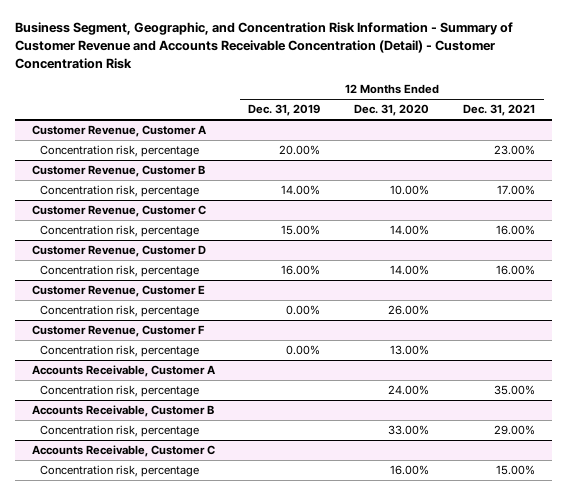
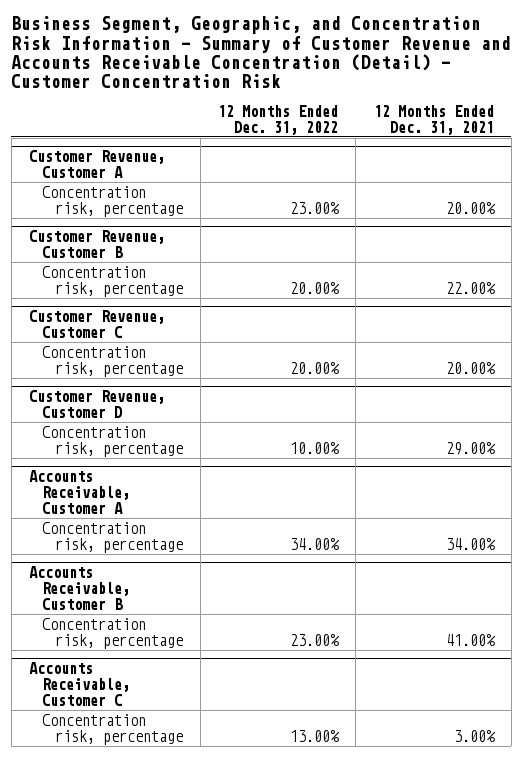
- | 12 Months Ended Dec. 31, 2019 | 12 Months Ended Dec. 31, 2020 | 12 Months Ended Dec. 31, 2021
+ | 12 Months Ended Dec. 31, 2022 | 12 Months Ended Dec. 31, 2021
@ Customer Revenue, Customer A
- Concentration risk, percentage | 20.00% | | 23.00%
+ Concentration risk, percentage | 23.00% | 20.00%
@ Customer Revenue, Customer B
- Concentration risk, percentage | 14.00% | 10.00% | 17.00%
+ Concentration risk, percentage | 20.00% | 22.00%
@ Customer Revenue, Customer C
- Concentration risk, percentage | 15.00% | 14.00% | 16.00%
+ Concentration risk, percentage | 20.00% | 20.00%
@ Customer Revenue, Customer D
- Concentration risk, percentage | 16.00% | 14.00% | 16.00%
- Customer Revenue, Customer E
- Concentration risk, percentage | 0.00% | 26.00% |
- Customer Revenue, Customer F
- Concentration risk, percentage | 0.00% | 13.00% |
@ Customer Revenue, Customer D
+ Concentration risk, percentage | 10.00% | 29.00%
@ Accounts Receivable, Customer A
- Concentration risk, percentage | | 24.00% | 35.00%
+ Concentration risk, percentage | 34.00% | 34.00%
@ Accounts Receivable, Customer B
- Concentration risk, percentage | | 33.00% | 29.00%
+ Concentration risk, percentage | 23.00% | 41.00%
@ Accounts Receivable, Customer C
- Concentration risk, percentage | | 16.00% | 15.00%
+ Concentration risk, percentage | 13.00% | 3.00%

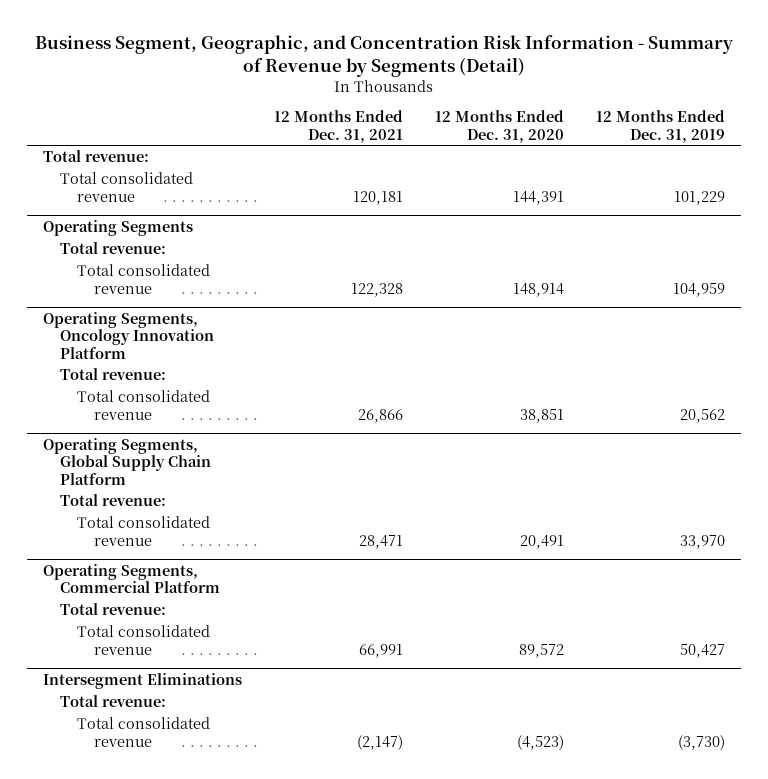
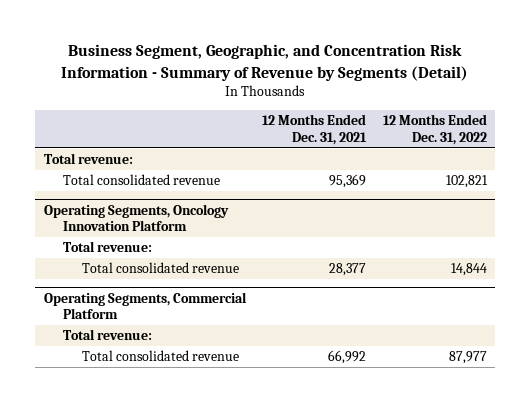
- | 12 Months Ended Dec. 31, 2021 | 12 Months Ended Dec. 31, 2020 | 12 Months Ended Dec. 31, 2019
+ | 12 Months Ended Dec. 31, 2021 | 12 Months Ended Dec. 31, 2022
- Total consolidated revenue | 120,181 | 144,391 | 101,229
- Operating Segments
- Total revenue:
- Total consolidated revenue | 122,328 | 148,914 | 104,959
+ Total consolidated revenue | 95,369 | 102,821
@ Operating Segments, Oncology Innovation Platform
- Total consolidated revenue | 26,866 | 38,851 | 20,562
- Operating Segments, Global Supply Chain Platform
- Total revenue:
- Total consolidated revenue | 28,471 | 20,491 | 33,970
@ Operating Segments, Oncology Innovation Platform
+ Total consolidated revenue | 28,377 | 14,844
@ Operating Segments, Commercial Platform
- Total consolidated revenue | 66,991 | 89,572 | 50,427
- Intersegment Eliminations
- Total revenue:
- Total consolidated revenue | (2,147) | (4,523) | (3,730)
@ Operating Segments, Commercial Platform
+ Total consolidated revenue | 66,992 | 87,977

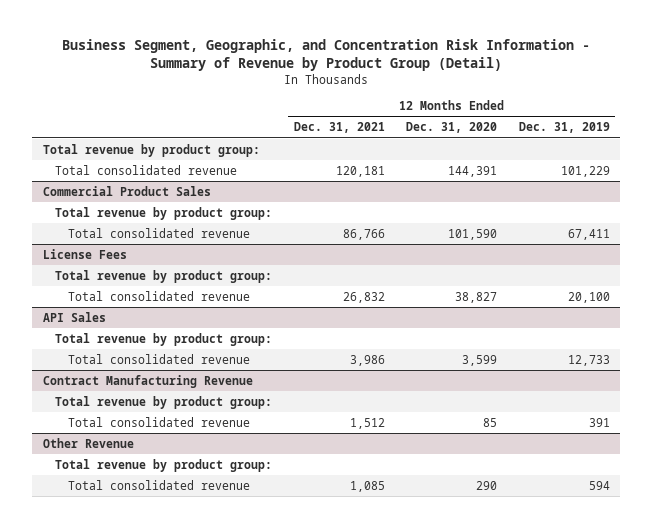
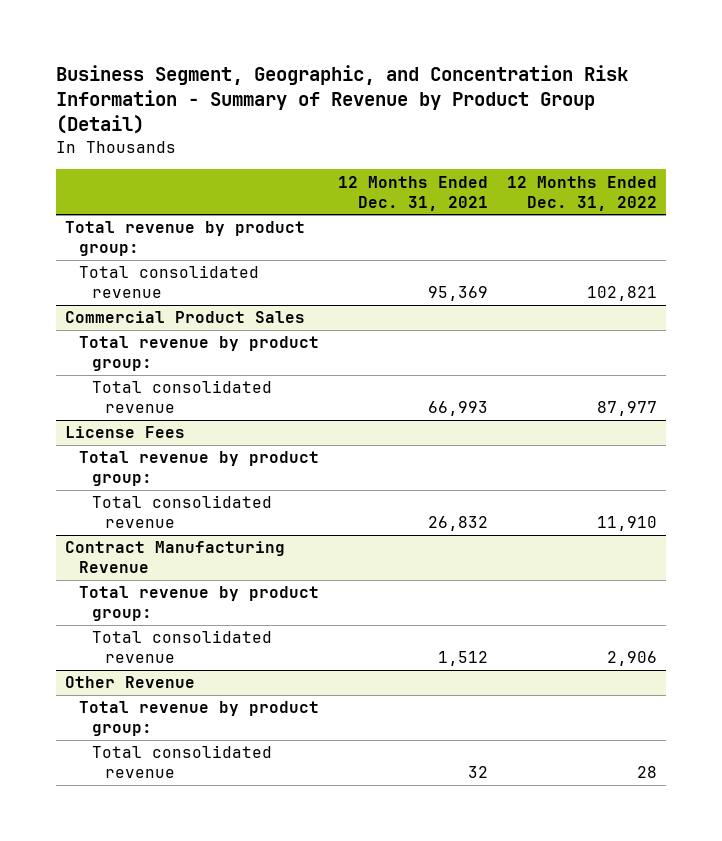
- | 12 Months Ended Dec. 31, 2021 | 12 Months Ended Dec. 31, 2020 | 12 Months Ended Dec. 31, 2019
+ | 12 Months Ended Dec. 31, 2021 | 12 Months Ended Dec. 31, 2022
- Total consolidated revenue | 120,181 | 144,391 | 101,229
+ Total consolidated revenue | 95,369 | 102,821
@ Commercial Product Sales
- Total consolidated revenue | 86,766 | 101,590 | 67,411
+ Total consolidated revenue | 66,993 | 87,977
- API Sales
- Total revenue by product group:
- Total consolidated revenue | 3,986 | 3,599 | 12,733
@ Other Revenue
- Total consolidated revenue | 1,085 | 290 | 594
+ Total consolidated revenue | 32 | 28

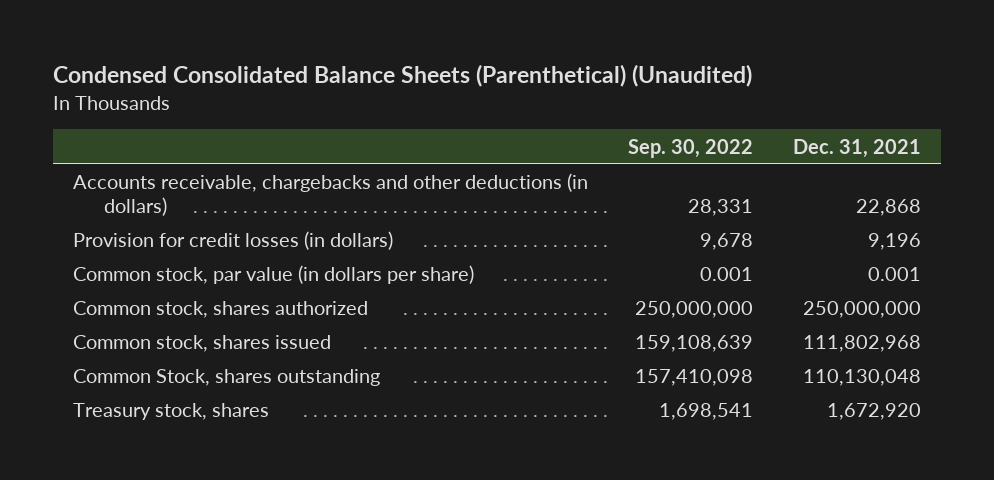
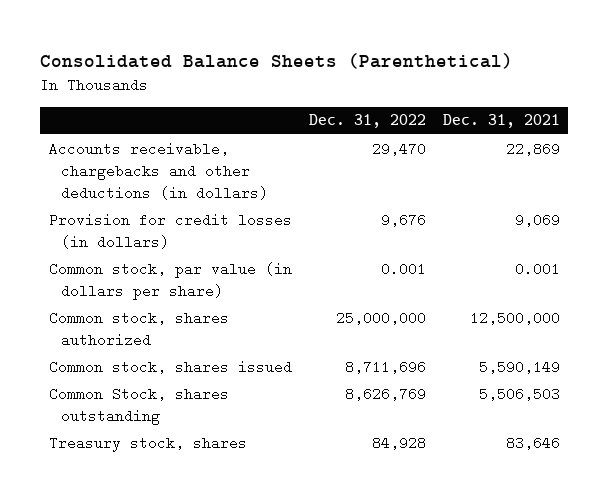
- Condensed Consolidated Balance Sheets (Parenthetical) (Unaudited)
+ Consolidated Balance Sheets (Parenthetical)
- | Sep. 30, 2022 | Dec. 31, 2021
+ | Dec. 31, 2022 | Dec. 31, 2021
- Accounts receivable, chargebacks and other deductions (in dollars) | 28,331 | 22,868
- Provision for credit losses (in dollars) | 9,678 | 9,196
+ Accounts receivable, chargebacks and other deductions (in dollars) | 29,470 | 22,869
+ Provision for credit losses (in dollars) | 9,676 | 9,069
- Common stock, shares authorized | 250,000,000 | 250,000,000
- Common stock, shares issued | 159,108,639 | 111,802,968
- Common Stock, shares outstanding | 157,410,098 | 110,130,048
- Treasury stock, shares | 1,698,541 | 1,672,920
+ Common stock, shares authorized | 25,000,000 | 12,500,000
+ Common stock, shares issued | 8,711,696 | 5,590,149
+ Common Stock, shares outstanding | 8,626,769 | 5,506,503
+ Treasury stock, shares | 84,928 | 83,646

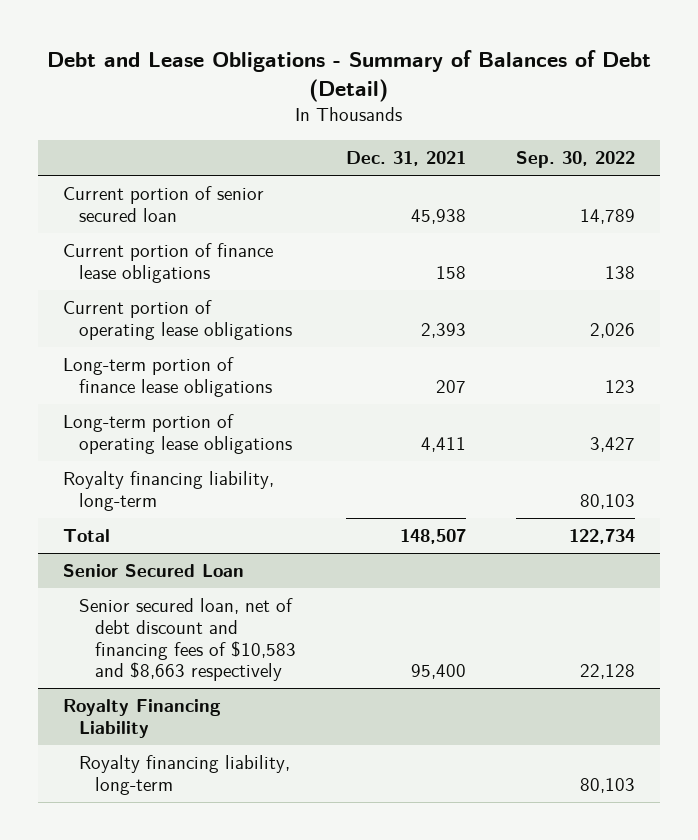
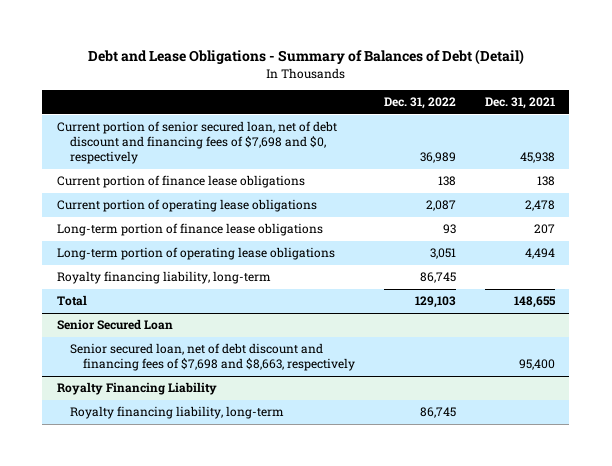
- | Dec. 31, 2021 | Sep. 30, 2022
+ | Dec. 31, 2022 | Dec. 31, 2021
- Current portion of senior secured loan | 45,938 | 14,789
- Current portion of finance lease obligations | 158 | 138
- Current portion of operating lease obligations | 2,393 | 2,026
+ Current portion of senior secured loan, net of debt discount and financing fees of $7,698 and $0, respectively | 36,989 | 45,938
+ Current portion of finance lease obligations | 138 | 138
+ Current portion of operating lease obligations | 2,087 | 2,478
- Long-term portion of operating lease obligations | 4,411 | 3,427
+ Long-term portion of operating lease obligations | 3,051 | 4,494
- Total | 148,507 | 122,734
+ Total | 129,103 | 148,655
@ Senior Secured Loan
- Senior secured loan, net of debt discount and financing fees of $10,583 and $8,663 respectively | 95,400 | 22,128
+ Senior secured loan, net of debt discount and financing fees of $7,698 and $8,663, respectively | | 95,400

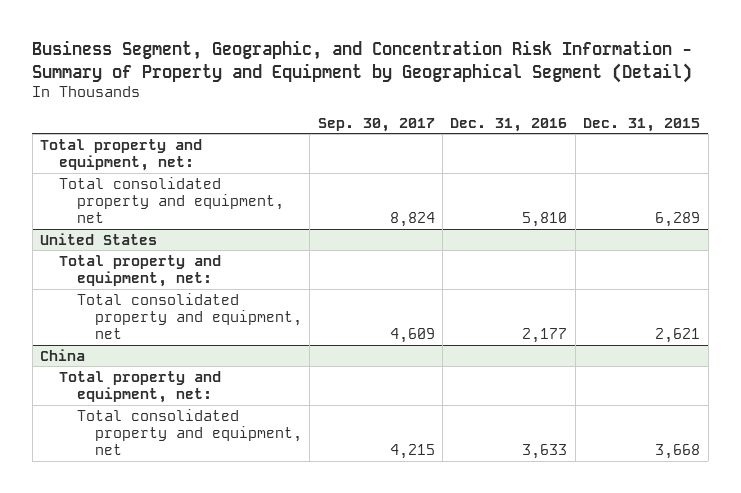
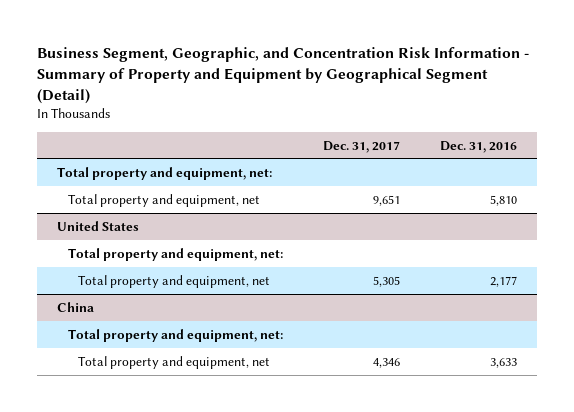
- | Sep. 30, 2017 | Dec. 31, 2016 | Dec. 31, 2015
+ | Dec. 31, 2017 | Dec. 31, 2016
- Total consolidated property and equipment, net | 8,824 | 5,810 | 6,289
+ Total property and equipment, net | 9,651 | 5,810
@ United States
- Total consolidated property and equipment, net | 4,609 | 2,177 | 2,621
+ Total property and equipment, net | 5,305 | 2,177
@ China
- Total consolidated property and equipment, net | 4,215 | 3,633 | 3,668
+ Total property and equipment, net | 4,346 | 3,633

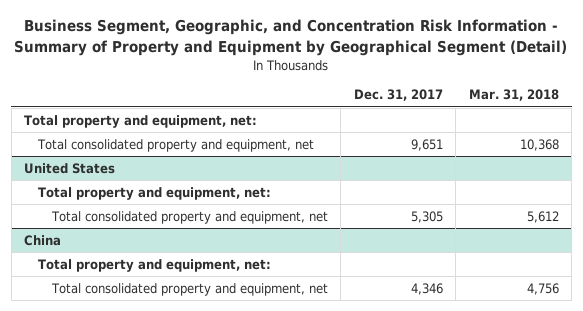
- | Dec. 31, 2017 | Dec. 31, 2016
+ | Dec. 31, 2017 | Mar. 31, 2018
- Total property and equipment, net | 9,651 | 5,810
+ Total consolidated property and equipment, net | 9,651 | 10,368
@ United States
- Total property and equipment, net | 5,305 | 2,177
+ Total consolidated property and equipment, net | 5,305 | 5,612
@ China
- Total property and equipment, net | 4,346 | 3,633
+ Total consolidated property and equipment, net | 4,346 | 4,756

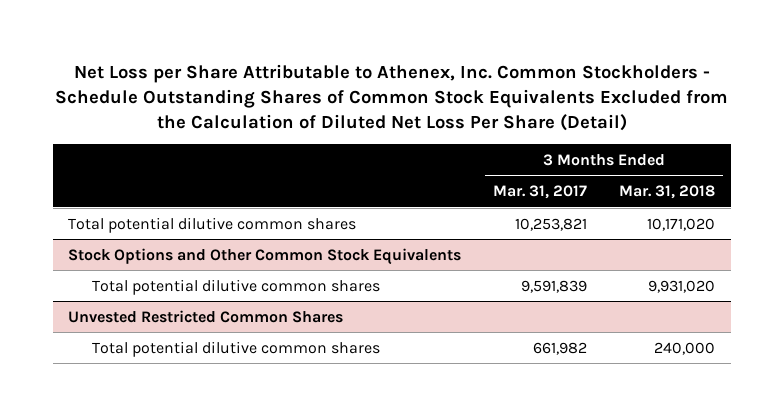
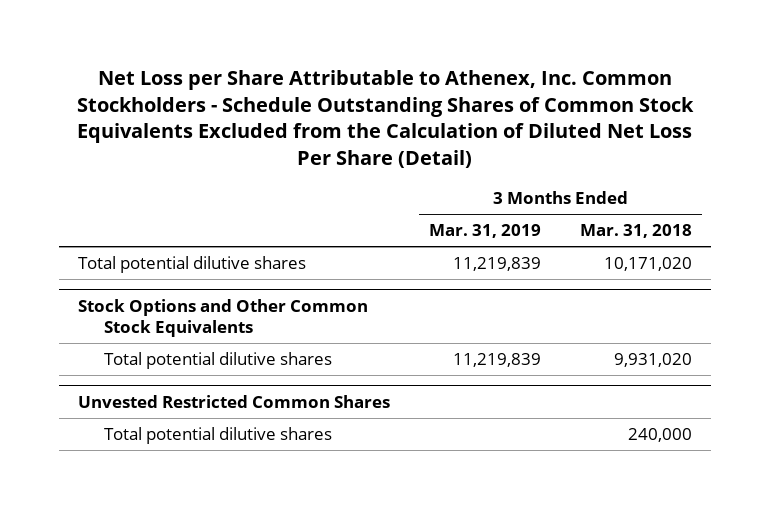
- | 3 Months Ended Mar. 31, 2017 | 3 Months Ended Mar. 31, 2018
+ | 3 Months Ended Mar. 31, 2019 | 3 Months Ended Mar. 31, 2018
- Total potential dilutive common shares | 10,253,821 | 10,171,020
+ Total potential dilutive shares | 11,219,839 | 10,171,020
@ Stock Options and Other Common Stock Equivalents
- Total potential dilutive common shares | 9,591,839 | 9,931,020
+ Total potential dilutive shares | 11,219,839 | 9,931,020
@ Unvested Restricted Common Shares
- Total potential dilutive common shares | 661,982 | 240,000
+ Total potential dilutive shares | | 240,000

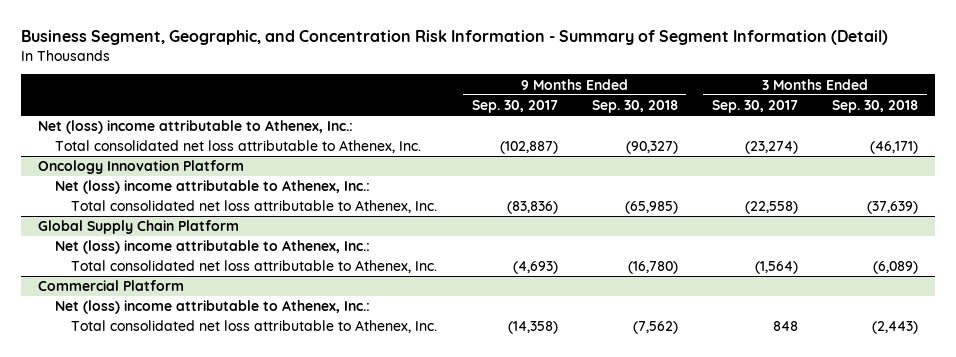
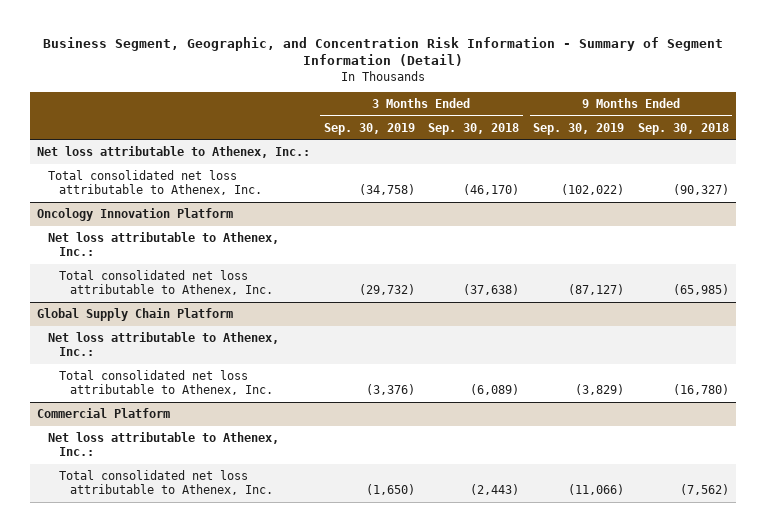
- | 9 Months Ended Sep. 30, 2017 | 9 Months Ended Sep. 30, 2018 | 3 Months Ended Sep. 30, 2017 | 3 Months Ended Sep. 30, 2018
+ | 3 Months Ended Sep. 30, 2019 | 3 Months Ended Sep. 30, 2018 | 9 Months Ended Sep. 30, 2019 | 9 Months Ended Sep. 30, 2018
- Net (loss) income attributable to Athenex, Inc.:
- Total consolidated net loss attributable to Athenex, Inc. | (102,887) | (90,327) | (23,274) | (46,171)
+ Net loss attributable to Athenex, Inc.:
+ Total consolidated net loss attributable to Athenex, Inc. | (34,758) | (46,170) | (102,022) | (90,327)
@ Oncology Innovation Platform
- Net (loss) income attributable to Athenex, Inc.:
- Total consolidated net loss attributable to Athenex, Inc. | (83,836) | (65,985) | (22,558) | (37,639)
+ Net loss attributable to Athenex, Inc.:
+ Total consolidated net loss attributable to Athenex, Inc. | (29,732) | (37,638) | (87,127) | (65,985)
@ Global Supply Chain Platform
- Net (loss) income attributable to Athenex, Inc.:
+ Net loss attributable to Athenex, Inc.:
@ Commercial Platform
- Net (loss) income attributable to Athenex, Inc.:
+ Net loss attributable to Athenex, Inc.:

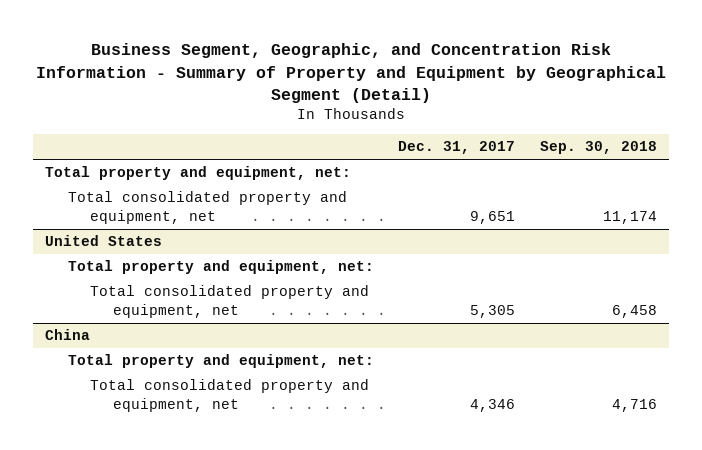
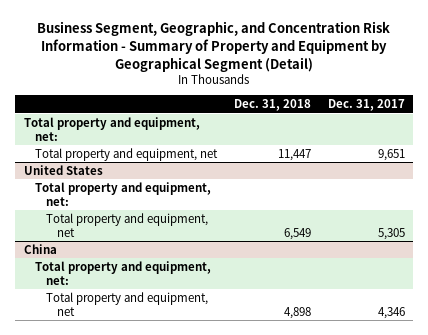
- | Dec. 31, 2017 | Sep. 30, 2018
+ | Dec. 31, 2018 | Dec. 31, 2017
- Total consolidated property and equipment, net | 9,651 | 11,174
+ Total property and equipment, net | 11,447 | 9,651
@ United States
- Total consolidated property and equipment, net | 5,305 | 6,458
+ Total property and equipment, net | 6,549 | 5,305
@ China
- Total consolidated property and equipment, net | 4,346 | 4,716
+ Total property and equipment, net | 4,898 | 4,346

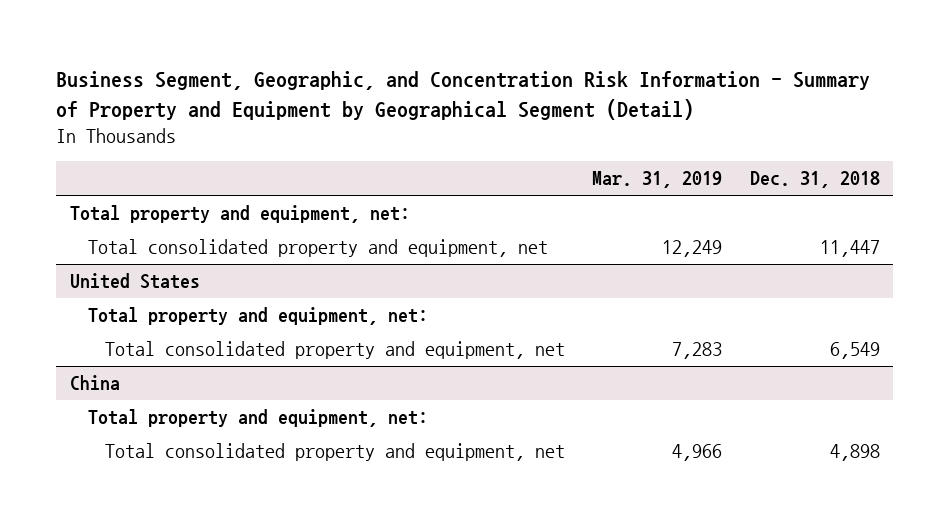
- | Dec. 31, 2018 | Dec. 31, 2017
+ | Mar. 31, 2019 | Dec. 31, 2018
- Total property and equipment, net | 11,447 | 9,651
+ Total consolidated property and equipment, net | 12,249 | 11,447
@ United States
- Total property and equipment, net | 6,549 | 5,305
+ Total consolidated property and equipment, net | 7,283 | 6,549
@ China
- Total property and equipment, net | 4,898 | 4,346
+ Total consolidated property and equipment, net | 4,966 | 4,898

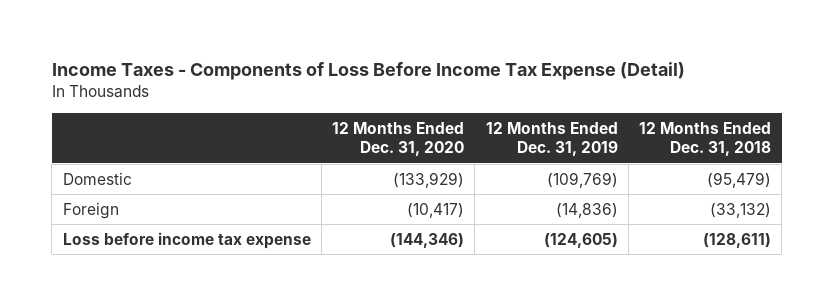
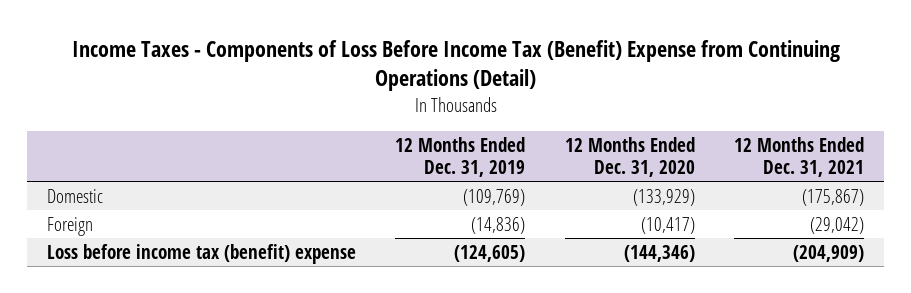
- Income Taxes - Components of Loss Before Income Tax Expense (Detail)
+ Income Taxes - Components of Loss Before Income Tax (Benefit) Expense from Continuing Operations (Detail)
- | 12 Months Ended Dec. 31, 2020 | 12 Months Ended Dec. 31, 2019 | 12 Months Ended Dec. 31, 2018
+ | 12 Months Ended Dec. 31, 2019 | 12 Months Ended Dec. 31, 2020 | 12 Months Ended Dec. 31, 2021
- Loss before income tax expense | (144,346) | (124,605) | (128,611)
+ Loss before income tax (benefit) expense | (124,605) | (144,346) | (204,909)

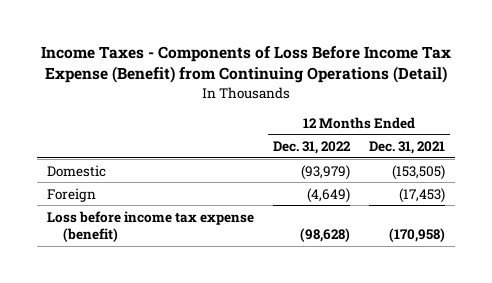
- Income Taxes - Components of Loss Before Income Tax (Benefit) Expense from Continuing Operations (Detail)
+ Income Taxes - Components of Loss Before Income Tax Expense (Benefit) from Continuing Operations (Detail)
- | 12 Months Ended Dec. 31, 2019 | 12 Months Ended Dec. 31, 2020 | 12 Months Ended Dec. 31, 2021
+ | 12 Months Ended Dec. 31, 2022 | 12 Months Ended Dec. 31, 2021
- Domestic | (109,769) | (133,929) | (175,867)
- Foreign | (14,836) | (10,417) | (29,042)
- Loss before income tax (benefit) expense | (124,605) | (144,346) | (204,909)
+ Domestic | (93,979) | (153,505)
+ Foreign | (4,649) | (17,453)
+ Loss before income tax expense (benefit) | (98,628) | (170,958)

